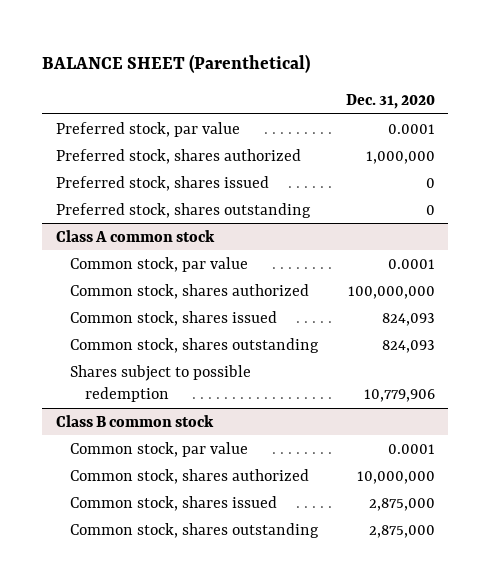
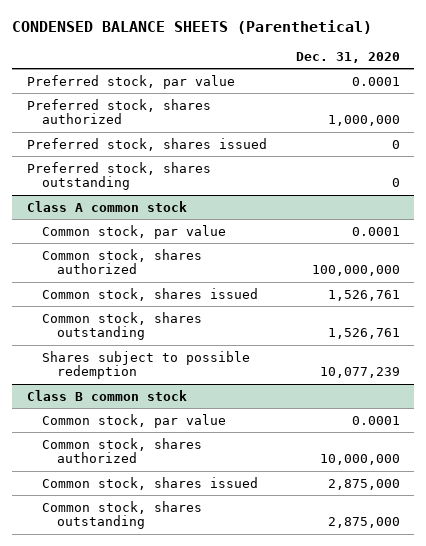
- BALANCE SHEET (Parenthetical)
+ CONDENSED BALANCE SHEETS (Parenthetical)
@ Class A common stock
- Common stock, shares issued | 824,093
- Common stock, shares outstanding | 824,093
- Shares subject to possible redemption | 10,779,906
+ Common stock, shares issued | 1,526,761
+ Common stock, shares outstanding | 1,526,761
+ Shares subject to possible redemption | 10,077,239

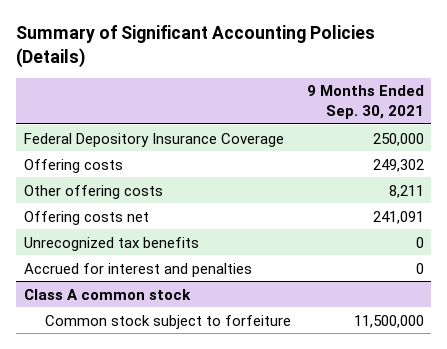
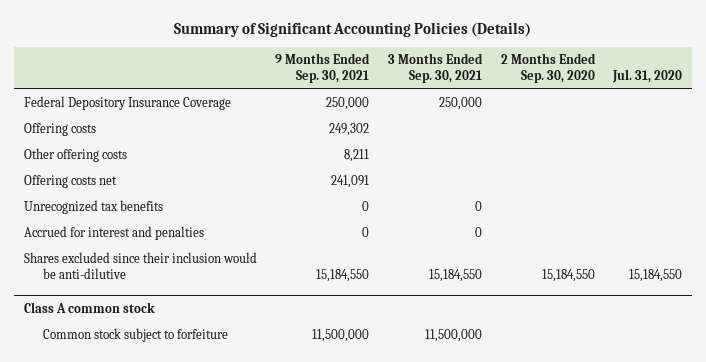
- | 9 Months Ended Sep. 30, 2021
+ | 9 Months Ended Sep. 30, 2021 | 3 Months Ended Sep. 30, 2021 | 2 Months Ended Sep. 30, 2020 | Jul. 31, 2020
+ Shares excluded since their inclusion would be anti-dilutive | 15,184,550 | 15,184,550 | 15,184,550 | 15,184,550

